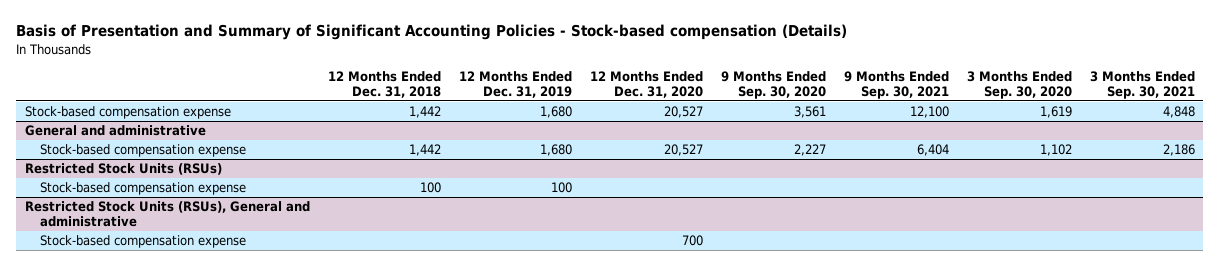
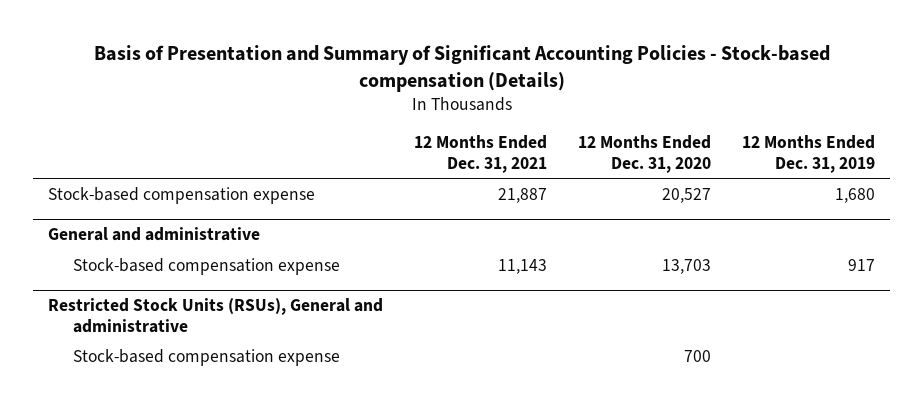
- | 12 Months Ended Dec. 31, 2018 | 12 Months Ended Dec. 31, 2019 | 12 Months Ended Dec. 31, 2020 | 9 Months Ended Sep. 30, 2020 | 9 Months Ended Sep. 30, 2021 | 3 Months Ended Sep. 30, 2020 | 3 Months Ended Sep. 30, 2021
+ | 12 Months Ended Dec. 31, 2021 | 12 Months Ended Dec. 31, 2020 | 12 Months Ended Dec. 31, 2019
@ General and administrative
- Stock-based compensation expense | 1,442 | 1,680 | 20,527 | 2,227 | 6,404 | 1,102 | 2,186
- Restricted Stock Units (RSUs)
- Stock-based compensation expense | 100 | 100 | | | | |
@ General and administrative
+ Stock-based compensation expense | 11,143 | 13,703 | 917

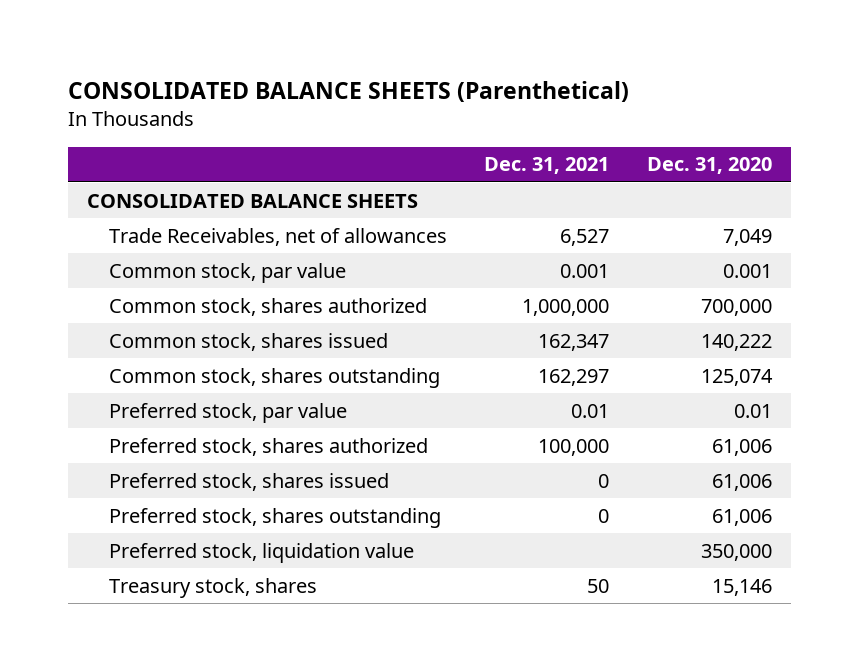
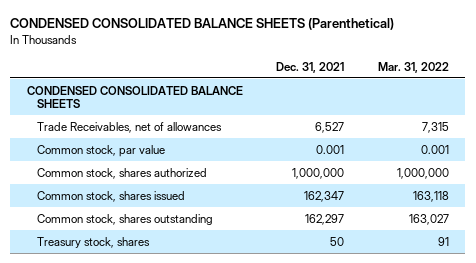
- CONSOLIDATED BALANCE SHEETS (Parenthetical)
+ CONDENSED CONSOLIDATED BALANCE SHEETS (Parenthetical)
- | Dec. 31, 2021 | Dec. 31, 2020
+ | Dec. 31, 2021 | Mar. 31, 2022
- CONSOLIDATED BALANCE SHEETS
+ CONDENSED CONSOLIDATED BALANCE SHEETS
- Preferred stock, par value | 0.01 | 0.01
- Preferred stock, shares authorized | 100,000 | 61,006
- Preferred stock, shares issued | 0 | 61,006
- Preferred stock, shares outstanding | 0 | 61,006
- Preferred stock, liquidation value | | 350,000

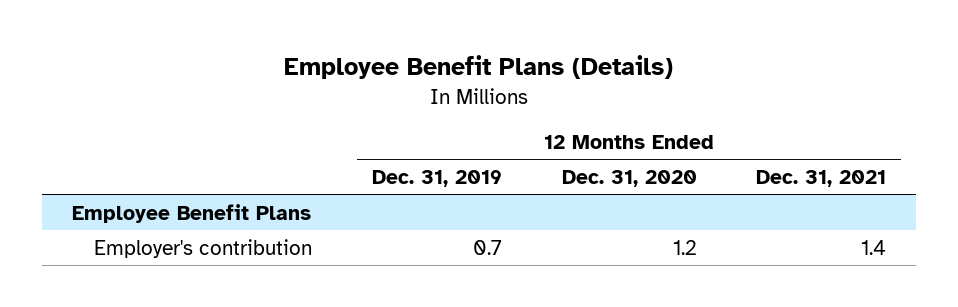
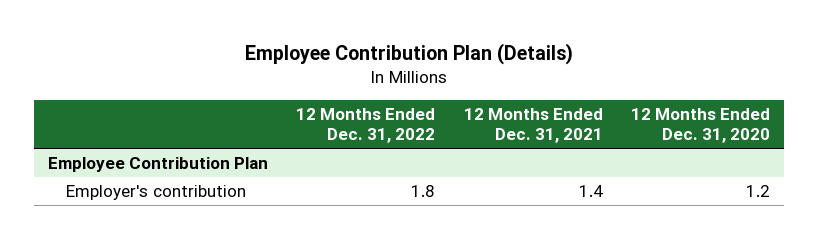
- Employee Benefit Plans (Details)
+ Employee Contribution Plan (Details)
- | 12 Months Ended Dec. 31, 2019 | 12 Months Ended Dec. 31, 2020 | 12 Months Ended Dec. 31, 2021
+ | 12 Months Ended Dec. 31, 2022 | 12 Months Ended Dec. 31, 2021 | 12 Months Ended Dec. 31, 2020
- Employee Benefit Plans
+ Employee Contribution Plan

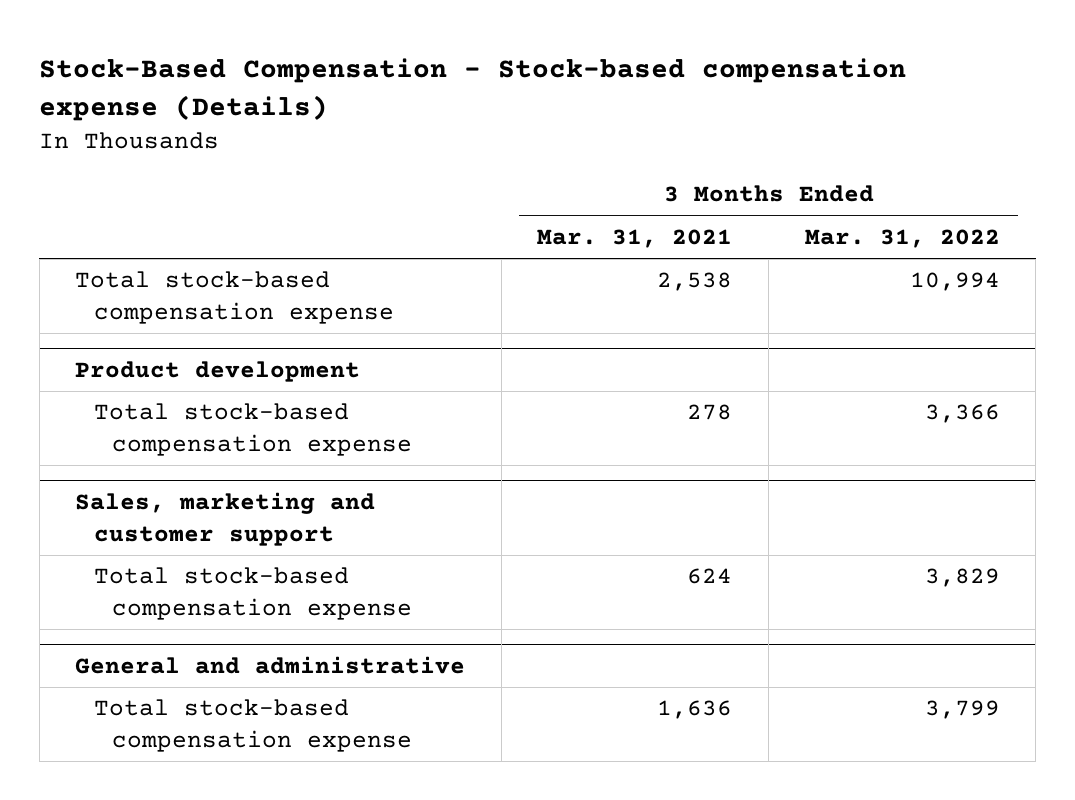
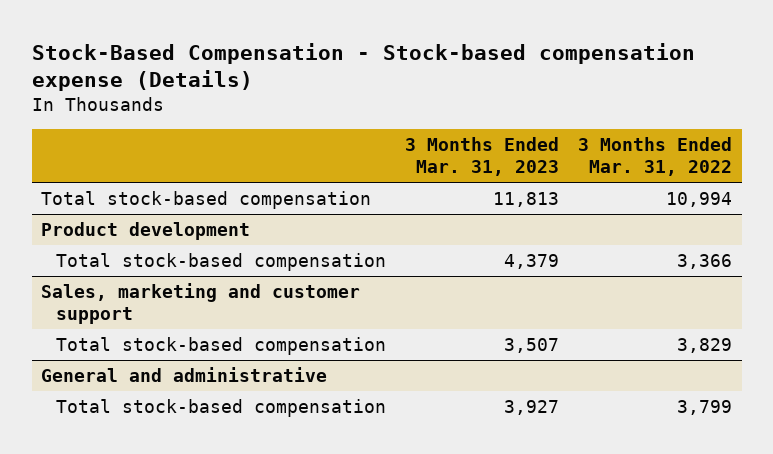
- | 3 Months Ended Mar. 31, 2021 | 3 Months Ended Mar. 31, 2022
+ | 3 Months Ended Mar. 31, 2023 | 3 Months Ended Mar. 31, 2022
- Total stock-based compensation expense | 2,538 | 10,994
+ Total stock-based compensation | 11,813 | 10,994
@ Product development
- Total stock-based compensation expense | 278 | 3,366
+ Total stock-based compensation | 4,379 | 3,366
@ Sales, marketing and customer support
- Total stock-based compensation expense | 624 | 3,829
+ Total stock-based compensation | 3,507 | 3,829
@ General and administrative
- Total stock-based compensation expense | 1,636 | 3,799
+ Total stock-based compensation | 3,927 | 3,799

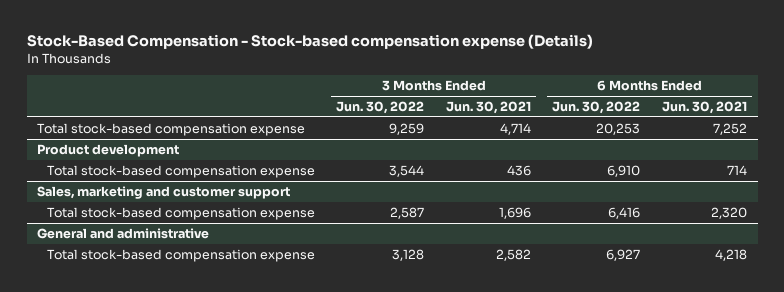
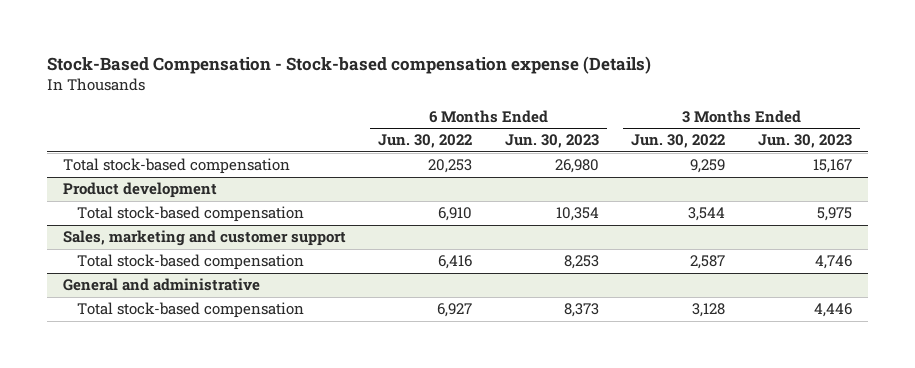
- | 3 Months Ended Jun. 30, 2022 | 3 Months Ended Jun. 30, 2021 | 6 Months Ended Jun. 30, 2022 | 6 Months Ended Jun. 30, 2021
+ | 6 Months Ended Jun. 30, 2022 | 6 Months Ended Jun. 30, 2023 | 3 Months Ended Jun. 30, 2022 | 3 Months Ended Jun. 30, 2023
- Total stock-based compensation expense | 9,259 | 4,714 | 20,253 | 7,252
+ Total stock-based compensation | 20,253 | 26,980 | 9,259 | 15,167
@ Product development
- Total stock-based compensation expense | 3,544 | 436 | 6,910 | 714
+ Total stock-based compensation | 6,910 | 10,354 | 3,544 | 5,975
@ Sales, marketing and customer support
- Total stock-based compensation expense | 2,587 | 1,696 | 6,416 | 2,320
+ Total stock-based compensation | 6,416 | 8,253 | 2,587 | 4,746
@ General and administrative
- Total stock-based compensation expense | 3,128 | 2,582 | 6,927 | 4,218
+ Total stock-based compensation | 6,927 | 8,373 | 3,128 | 4,446

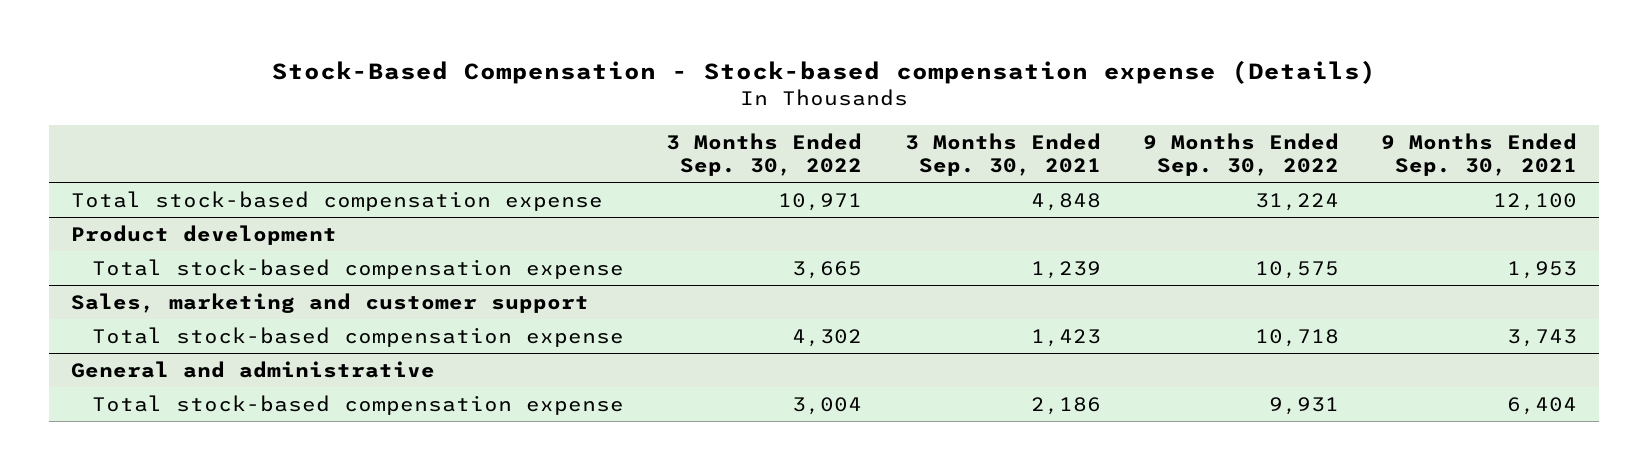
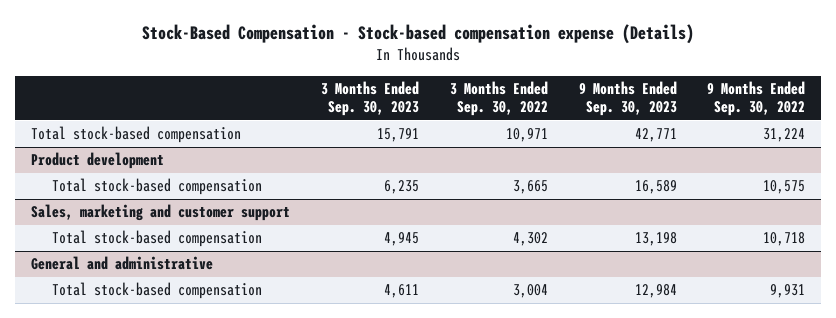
- | 3 Months Ended Sep. 30, 2022 | 3 Months Ended Sep. 30, 2021 | 9 Months Ended Sep. 30, 2022 | 9 Months Ended Sep. 30, 2021
+ | 3 Months Ended Sep. 30, 2023 | 3 Months Ended Sep. 30, 2022 | 9 Months Ended Sep. 30, 2023 | 9 Months Ended Sep. 30, 2022
- Total stock-based compensation expense | 10,971 | 4,848 | 31,224 | 12,100
+ Total stock-based compensation | 15,791 | 10,971 | 42,771 | 31,224
@ Product development
- Total stock-based compensation expense | 3,665 | 1,239 | 10,575 | 1,953
+ Total stock-based compensation | 6,235 | 3,665 | 16,589 | 10,575
@ Sales, marketing and customer support
- Total stock-based compensation expense | 4,302 | 1,423 | 10,718 | 3,743
+ Total stock-based compensation | 4,945 | 4,302 | 13,198 | 10,718
@ General and administrative
- Total stock-based compensation expense | 3,004 | 2,186 | 9,931 | 6,404
+ Total stock-based compensation | 4,611 | 3,004 | 12,984 | 9,931

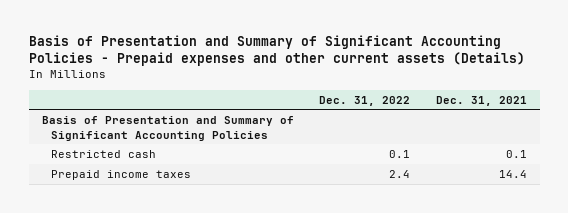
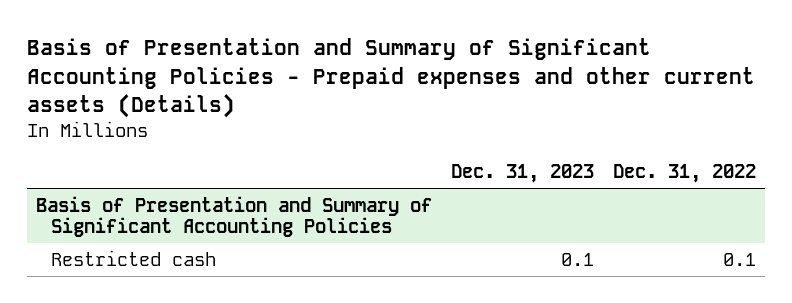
- | Dec. 31, 2022 | Dec. 31, 2021
+ | Dec. 31, 2023 | Dec. 31, 2022
- Prepaid income taxes | 2.4 | 14.4

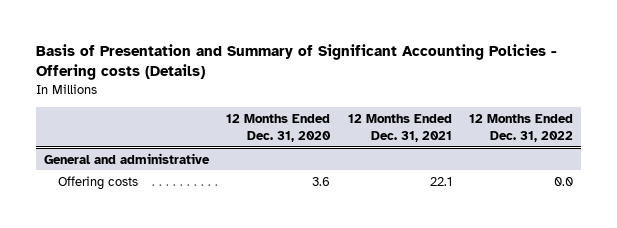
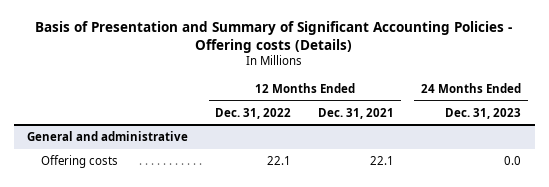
- | 12 Months Ended Dec. 31, 2020 | 12 Months Ended Dec. 31, 2021 | 12 Months Ended Dec. 31, 2022
+ | 12 Months Ended Dec. 31, 2022 | 12 Months Ended Dec. 31, 2021 | 24 Months Ended Dec. 31, 2023
@ General and administrative
- Offering costs | 3.6 | 22.1 | 0.0
+ Offering costs | 22.1 | 22.1 | 0.0

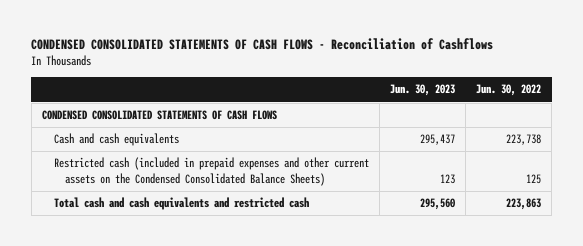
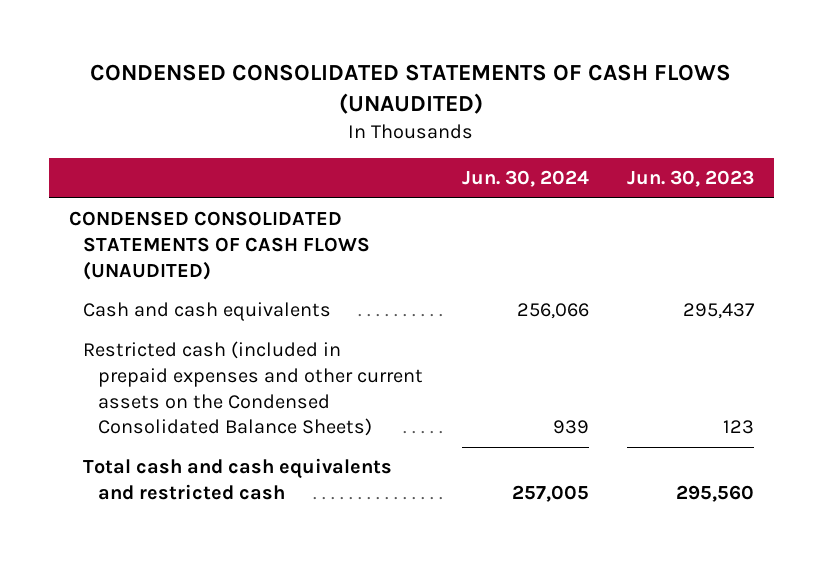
- CONDENSED CONSOLIDATED STATEMENTS OF CASH FLOWS - Reconciliation of Cashflows
+ CONDENSED CONSOLIDATED STATEMENTS OF CASH FLOWS (UNAUDITED)
- | Jun. 30, 2023 | Jun. 30, 2022
+ | Jun. 30, 2024 | Jun. 30, 2023
- CONDENSED CONSOLIDATED STATEMENTS OF CASH FLOWS
+ CONDENSED CONSOLIDATED STATEMENTS OF CASH FLOWS (UNAUDITED)

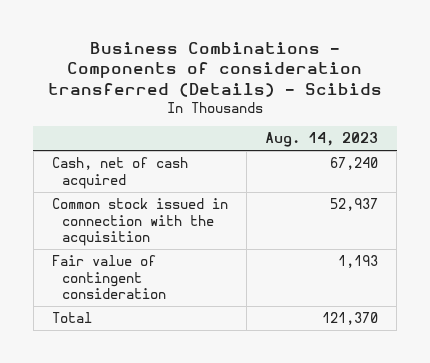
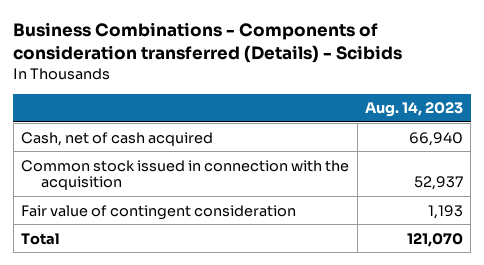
- Cash, net of cash acquired | 67,240
+ Cash, net of cash acquired | 66,940
- Total | 121,370
+ Total | 121,070

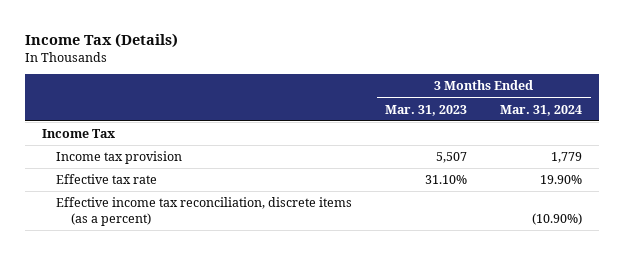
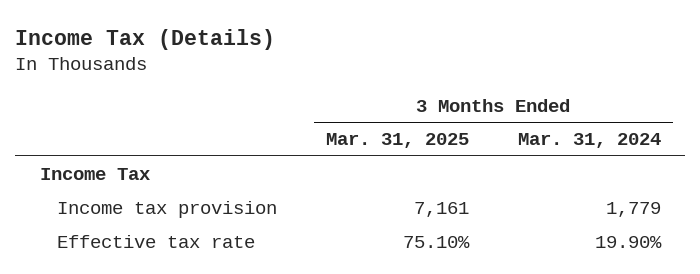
- | 3 Months Ended Mar. 31, 2023 | 3 Months Ended Mar. 31, 2024
+ | 3 Months Ended Mar. 31, 2025 | 3 Months Ended Mar. 31, 2024
- Effective income tax reconciliation, discrete items (as a percent) | | (10.90%)

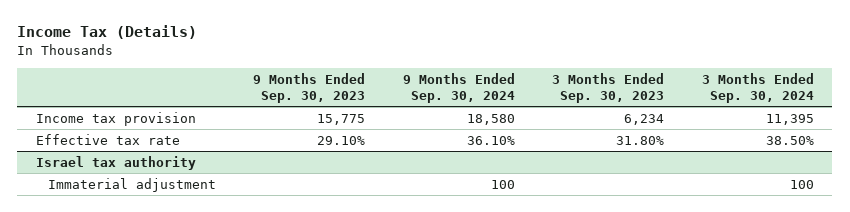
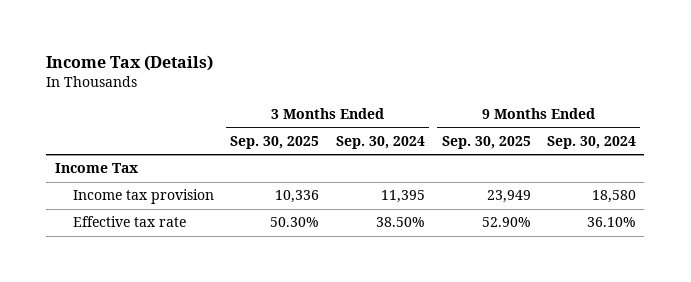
- | 9 Months Ended Sep. 30, 2023 | 9 Months Ended Sep. 30, 2024 | 3 Months Ended Sep. 30, 2023 | 3 Months Ended Sep. 30, 2024
+ | 3 Months Ended Sep. 30, 2025 | 3 Months Ended Sep. 30, 2024 | 9 Months Ended Sep. 30, 2025 | 9 Months Ended Sep. 30, 2024
+ Income Tax
- Israel tax authority
- Immaterial adjustment | | 100 | | 100

